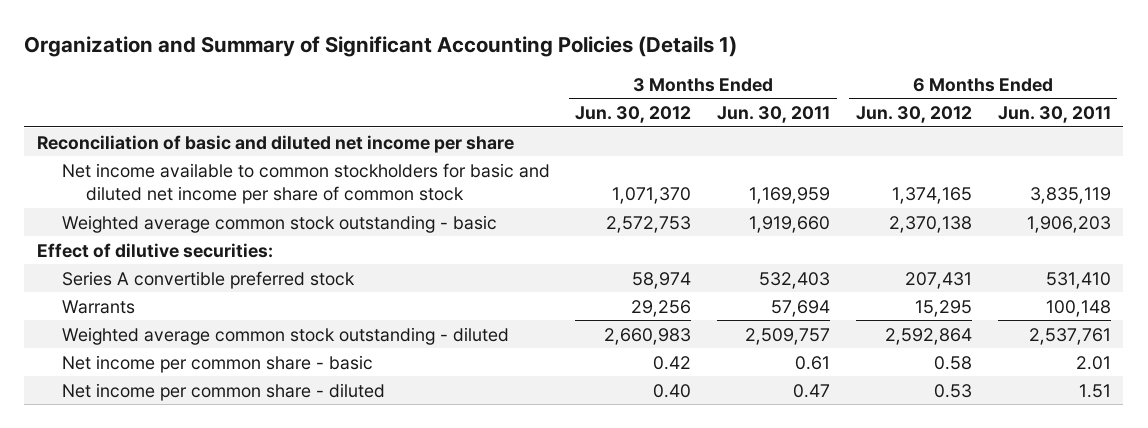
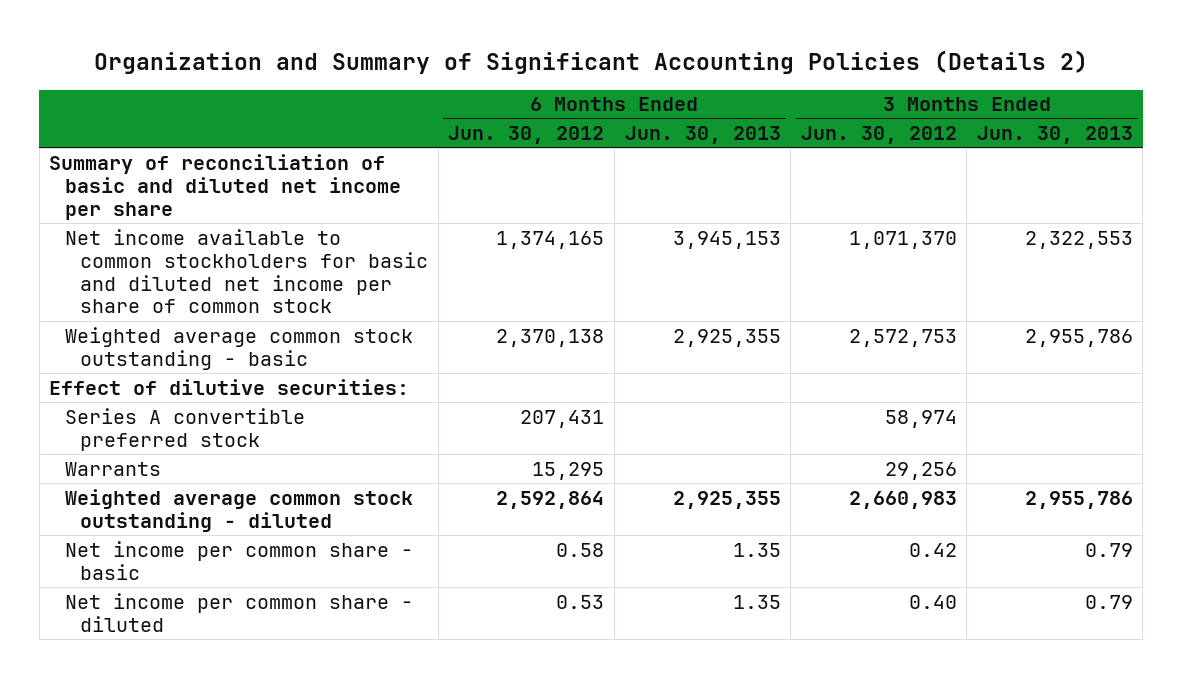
- Organization and Summary of Significant Accounting Policies (Details 1)
+ Organization and Summary of Significant Accounting Policies (Details 2)
- | 3 Months Ended Jun. 30, 2012 | 3 Months Ended Jun. 30, 2011 | 6 Months Ended Jun. 30, 2012 | 6 Months Ended Jun. 30, 2011
+ | 6 Months Ended Jun. 30, 2012 | 6 Months Ended Jun. 30, 2013 | 3 Months Ended Jun. 30, 2012 | 3 Months Ended Jun. 30, 2013
- Reconciliation of basic and diluted net income per share
+ Summary of reconciliation of basic and diluted net income per share

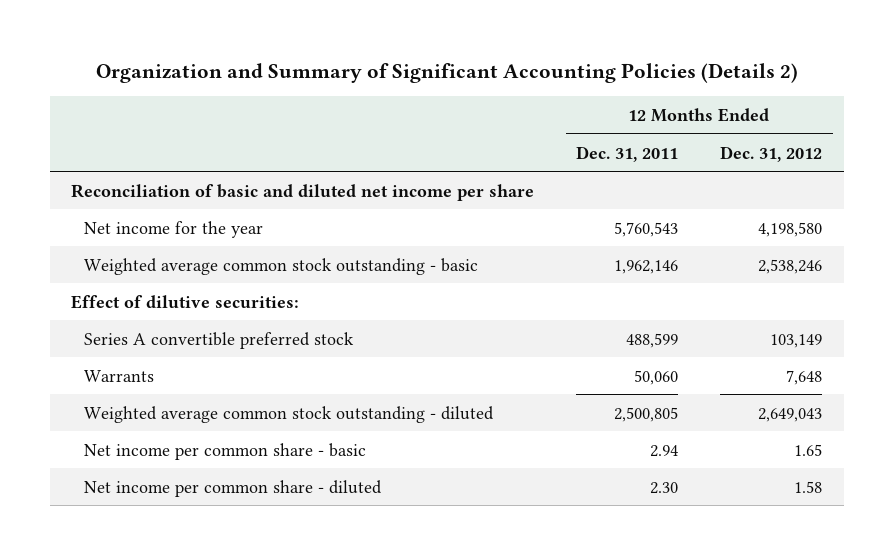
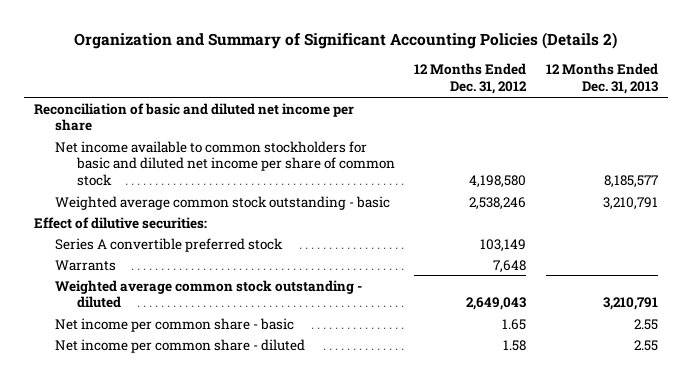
- | 12 Months Ended Dec. 31, 2011 | 12 Months Ended Dec. 31, 2012
+ | 12 Months Ended Dec. 31, 2012 | 12 Months Ended Dec. 31, 2013
- Net income for the year | 5,760,543 | 4,198,580
+ Net income available to common stockholders for basic and diluted net income per share of common stock | 4,198,580 | 8,185,577

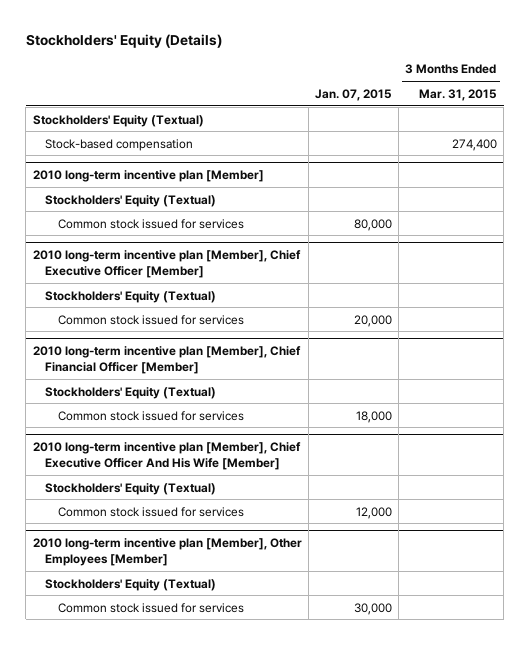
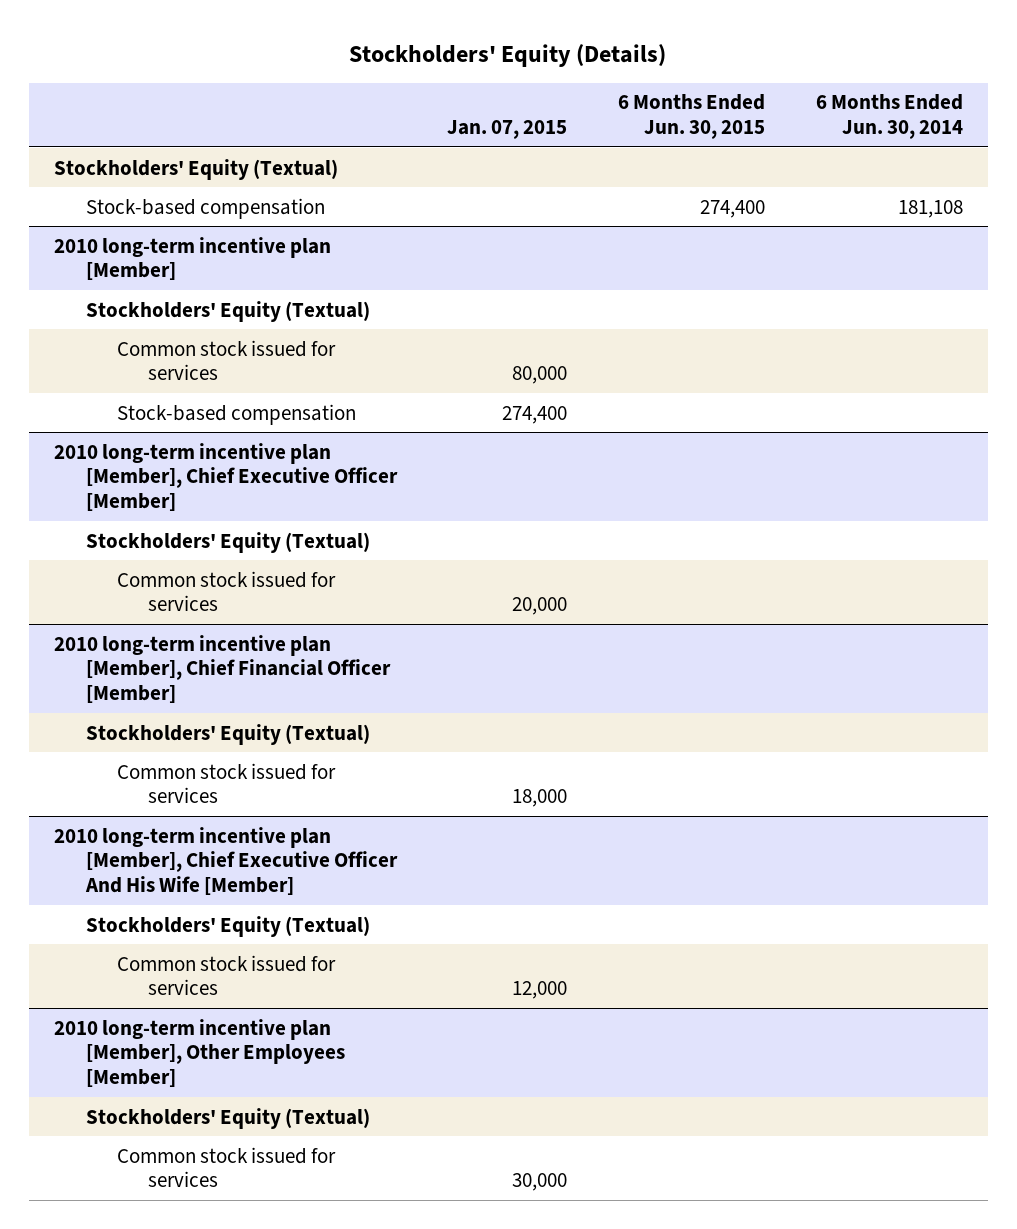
- | Jan. 07, 2015 | 3 Months Ended Mar. 31, 2015
+ | Jan. 07, 2015 | 6 Months Ended Jun. 30, 2015 | 6 Months Ended Jun. 30, 2014
@ 2010 long-term incentive plan [Member]
+ Stock-based compensation | 274,400 | |

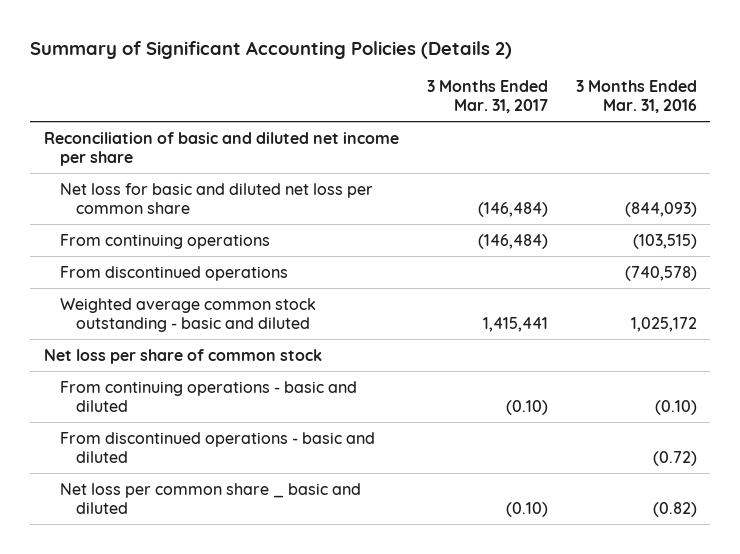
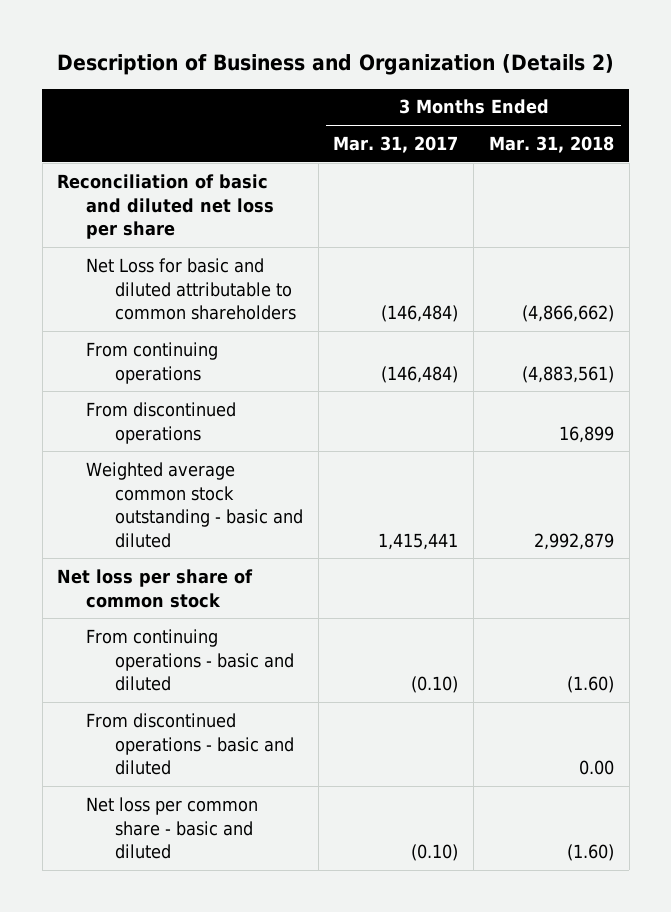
- Summary of Significant Accounting Policies (Details 2)
+ Description of Business and Organization (Details 2)
- | 3 Months Ended Mar. 31, 2017 | 3 Months Ended Mar. 31, 2016
+ | 3 Months Ended Mar. 31, 2017 | 3 Months Ended Mar. 31, 2018
- Reconciliation of basic and diluted net income per share
- Net loss for basic and diluted net loss per common share | (146,484) | (844,093)
+ Reconciliation of basic and diluted net loss per share
+ Net Loss for basic and diluted attributable to common shareholders | (146,484) | (4,866,662)
- Net loss per common share _ basic and diluted | (0.10) | (0.82)
+ Net loss per common share - basic and diluted | (0.10) | (1.60)

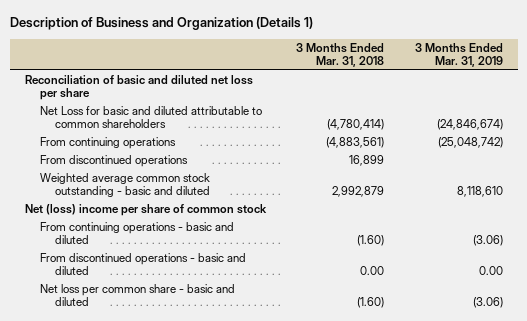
- Description of Business and Organization (Details 2)
+ Description of Business and Organization (Details 1)
- | 3 Months Ended Mar. 31, 2017 | 3 Months Ended Mar. 31, 2018
+ | 3 Months Ended Mar. 31, 2018 | 3 Months Ended Mar. 31, 2019
- Net Loss for basic and diluted attributable to common shareholders | (146,484) | (4,866,662)
+ Net Loss for basic and diluted attributable to common shareholders | (4,780,414) | (24,846,674)
- Net loss per share of common stock
+ Net (loss) income per share of common stock

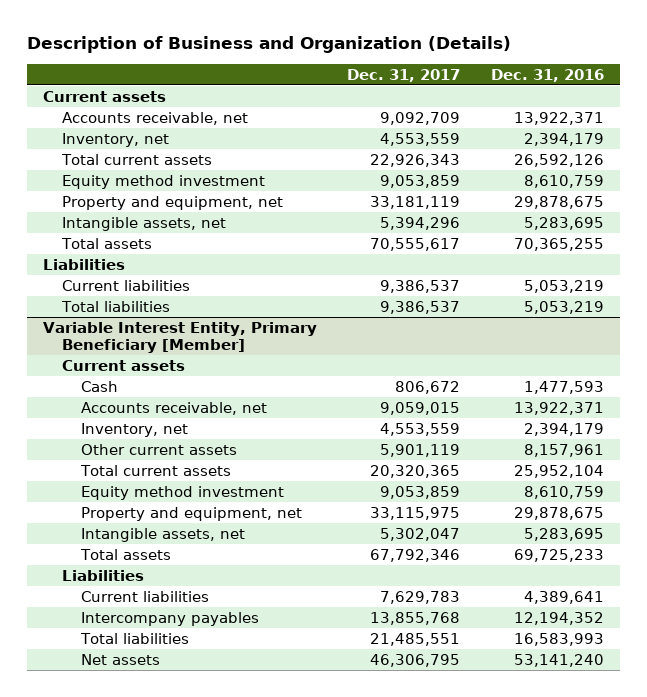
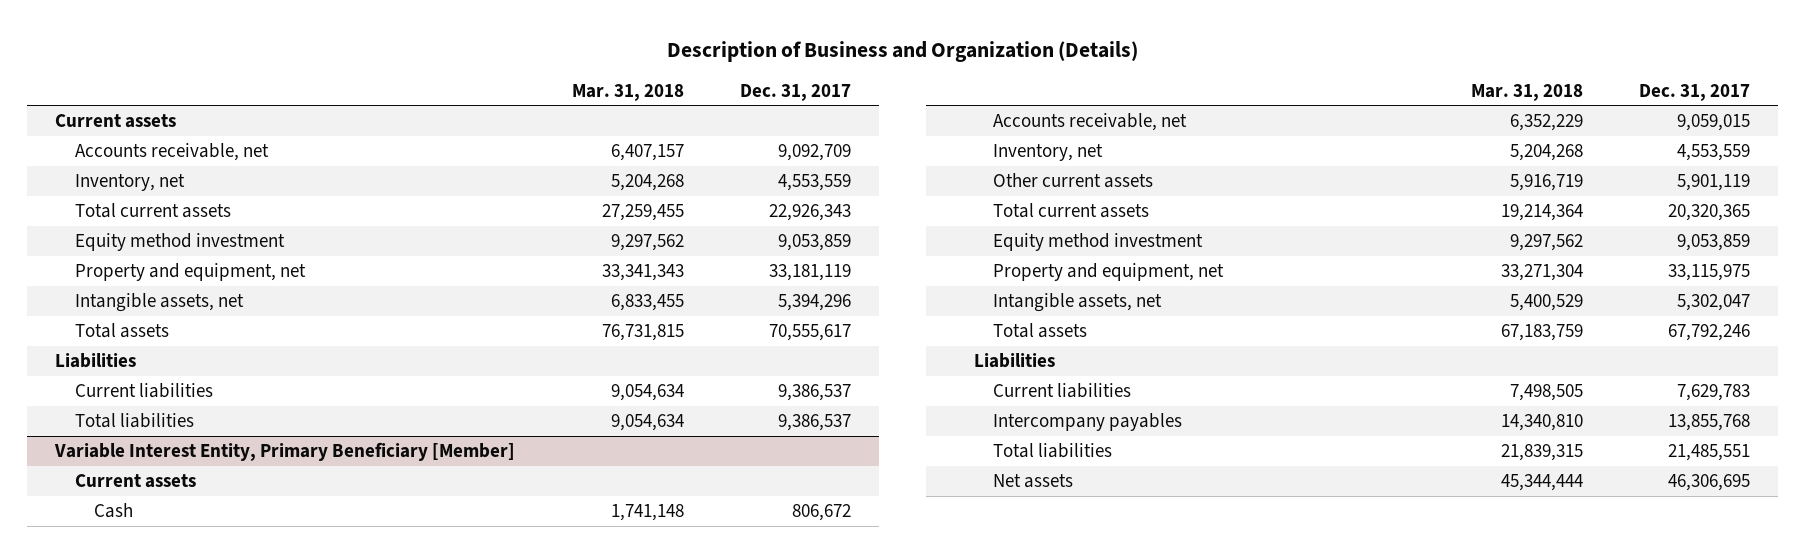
- | Dec. 31, 2017 | Dec. 31, 2016
+ | Mar. 31, 2018 | Dec. 31, 2017
@ Variable Interest Entity, Primary Beneficiary [Member]
- Total assets | 67,792,346 | 69,725,233
+ Total assets | 67,183,759 | 67,792,246
- Net assets | 46,306,795 | 53,141,240
+ Net assets | 45,344,444 | 46,306,695

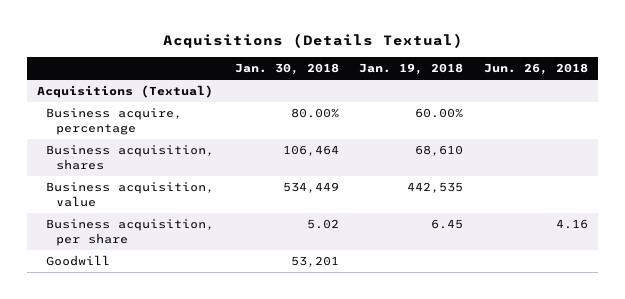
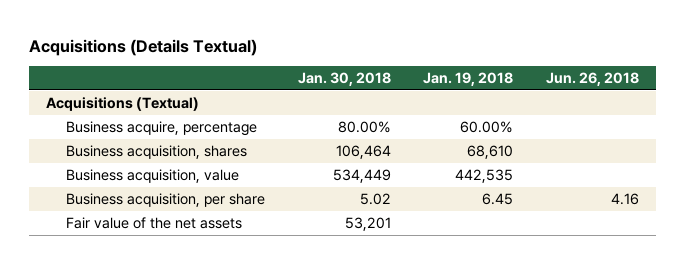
- Goodwill | 53,201 | |
+ Fair value of the net assets | 53,201 | |

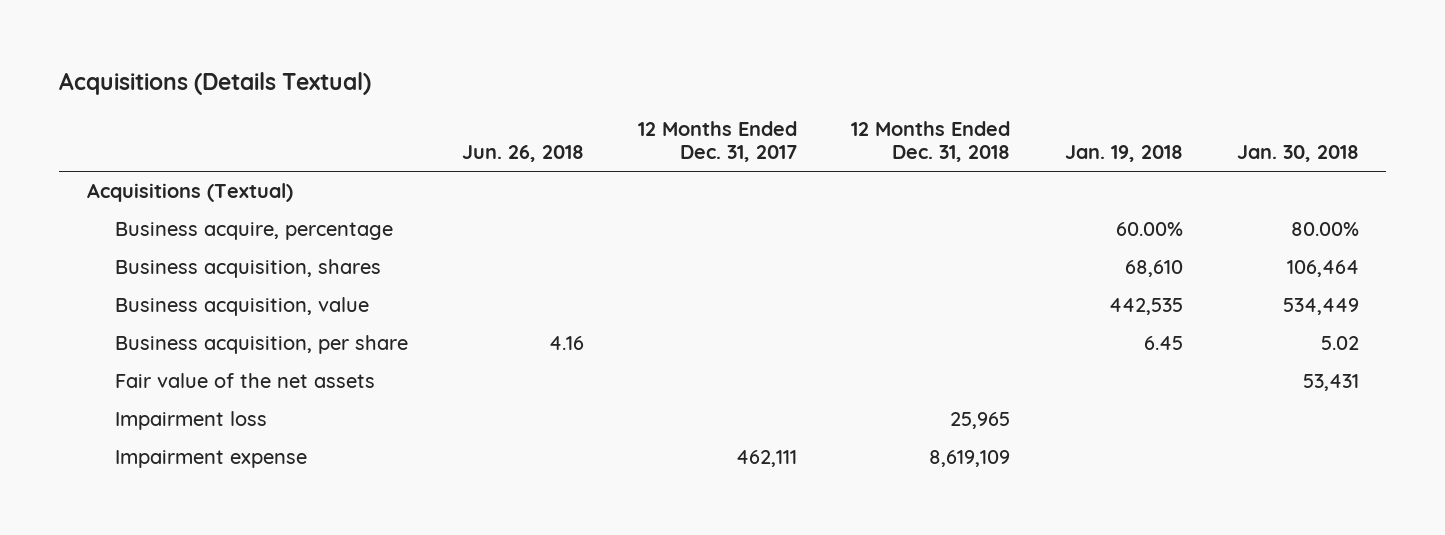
- | Jan. 30, 2018 | Jan. 19, 2018 | Jun. 26, 2018
+ | Jun. 26, 2018 | 12 Months Ended Dec. 31, 2017 | 12 Months Ended Dec. 31, 2018 | Jan. 19, 2018 | Jan. 30, 2018
- Fair value of the net assets | 53,201 | |
+ Fair value of the net assets | | | | | 53,431
+ Impairment loss | | | 25,965 | |
+ Impairment expense | | 462,111 | 8,619,109 | |

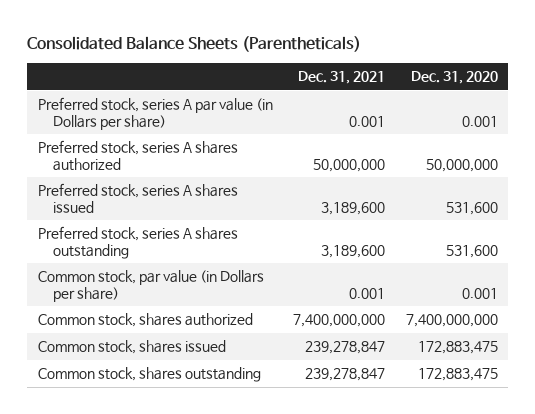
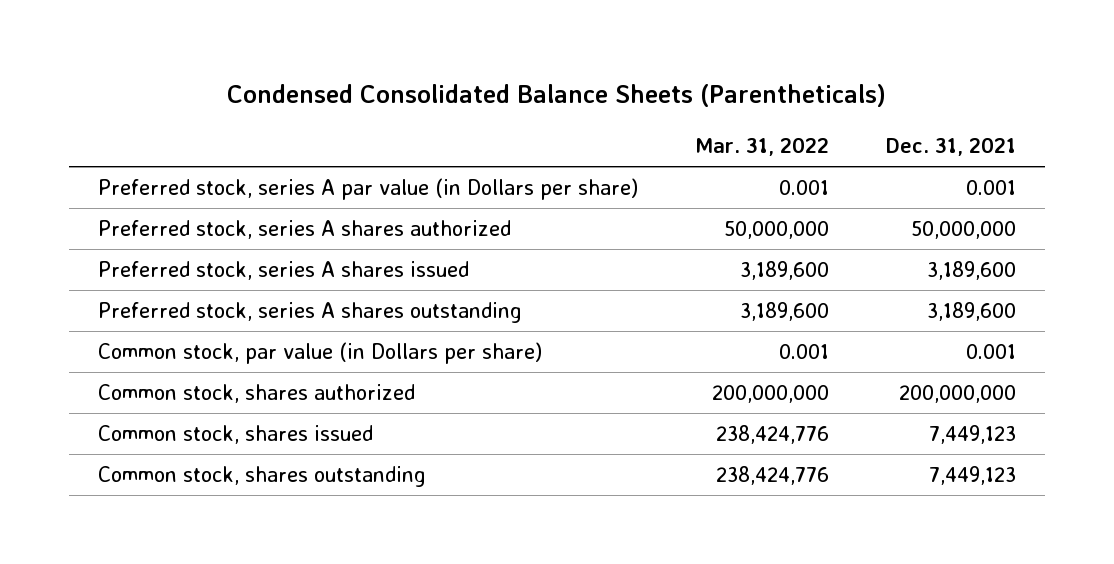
- Consolidated Balance Sheets (Parentheticals)
+ Condensed Consolidated Balance Sheets (Parentheticals)
- | Dec. 31, 2021 | Dec. 31, 2020
+ | Mar. 31, 2022 | Dec. 31, 2021
- Common stock, shares authorized | 7,400,000,000 | 7,400,000,000
- Common stock, shares issued | 239,278,847 | 172,883,475
- Common stock, shares outstanding | 239,278,847 | 172,883,475
+ Common stock, shares authorized | 200,000,000 | 200,000,000
+ Common stock, shares issued | 238,424,776 | 7,449,123
+ Common stock, shares outstanding | 238,424,776 | 7,449,123

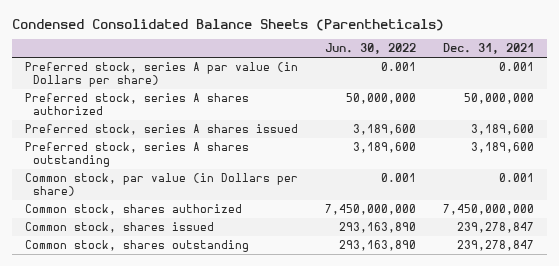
- | Mar. 31, 2022 | Dec. 31, 2021
+ | Jun. 30, 2022 | Dec. 31, 2021
- Common stock, shares authorized | 200,000,000 | 200,000,000
- Common stock, shares issued | 238,424,776 | 7,449,123
- Common stock, shares outstanding | 238,424,776 | 7,449,123
+ Common stock, shares authorized | 7,450,000,000 | 7,450,000,000
+ Common stock, shares issued | 293,163,890 | 239,278,847
+ Common stock, shares outstanding | 293,163,890 | 239,278,847

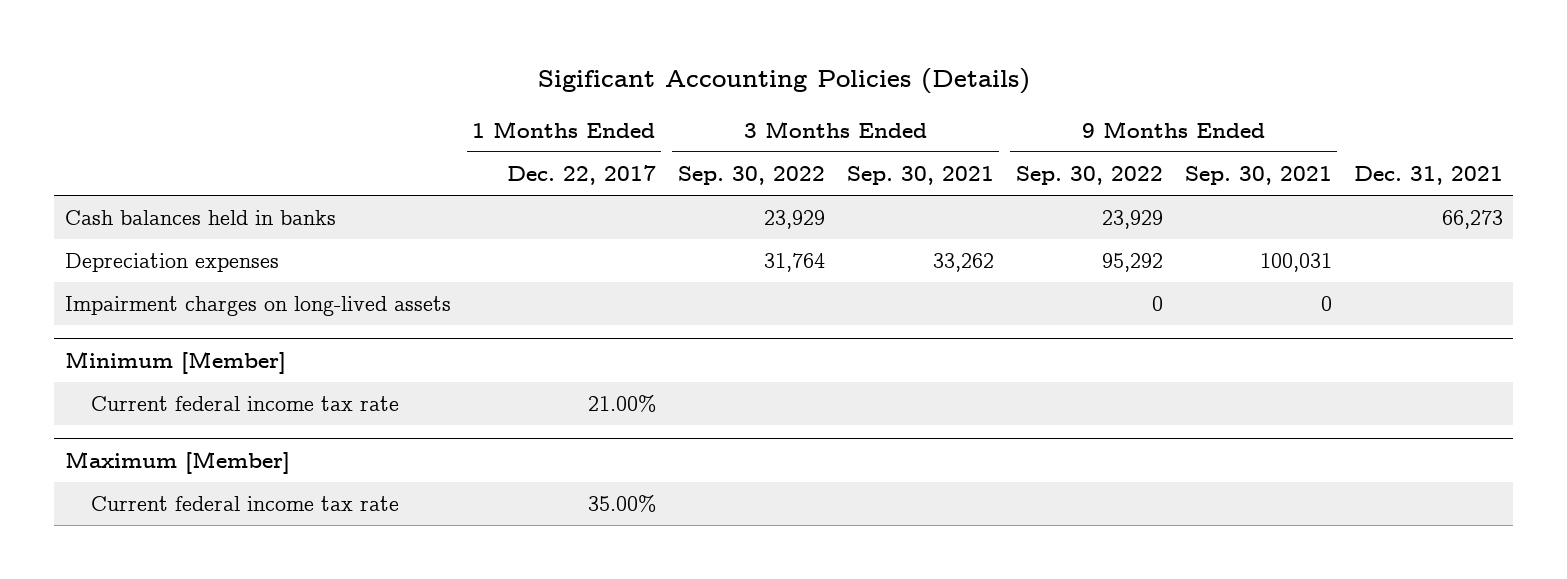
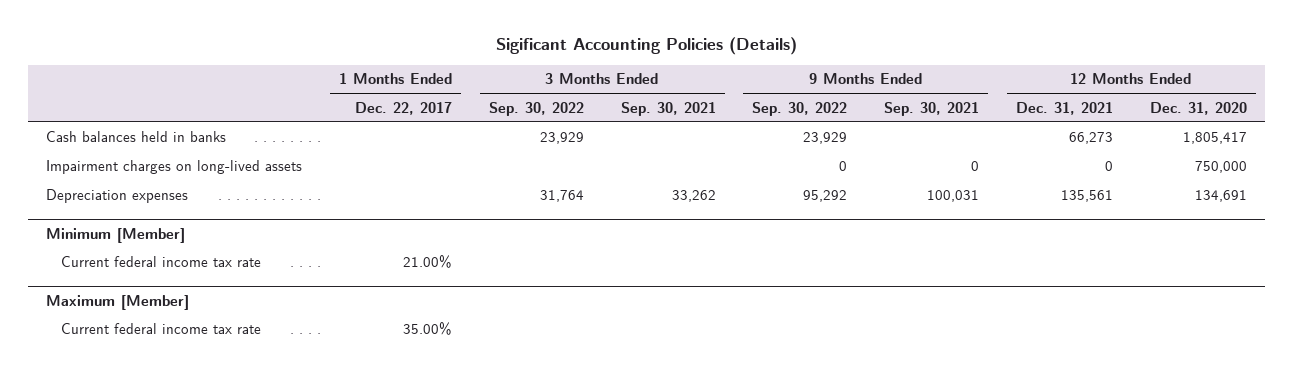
- | 1 Months Ended Dec. 22, 2017 | 3 Months Ended Sep. 30, 2022 | 3 Months Ended Sep. 30, 2021 | 9 Months Ended Sep. 30, 2022 | 9 Months Ended Sep. 30, 2021 | Dec. 31, 2021
+ | 1 Months Ended Dec. 22, 2017 | 3 Months Ended Sep. 30, 2022 | 3 Months Ended Sep. 30, 2021 | 9 Months Ended Sep. 30, 2022 | 9 Months Ended Sep. 30, 2021 | 12 Months Ended Dec. 31, 2021 | 12 Months Ended Dec. 31, 2020
moved down: Depreciation expenses | | 31,764 | 33,262 | 95,292 | 100,031 | 135,561 | 134,691

